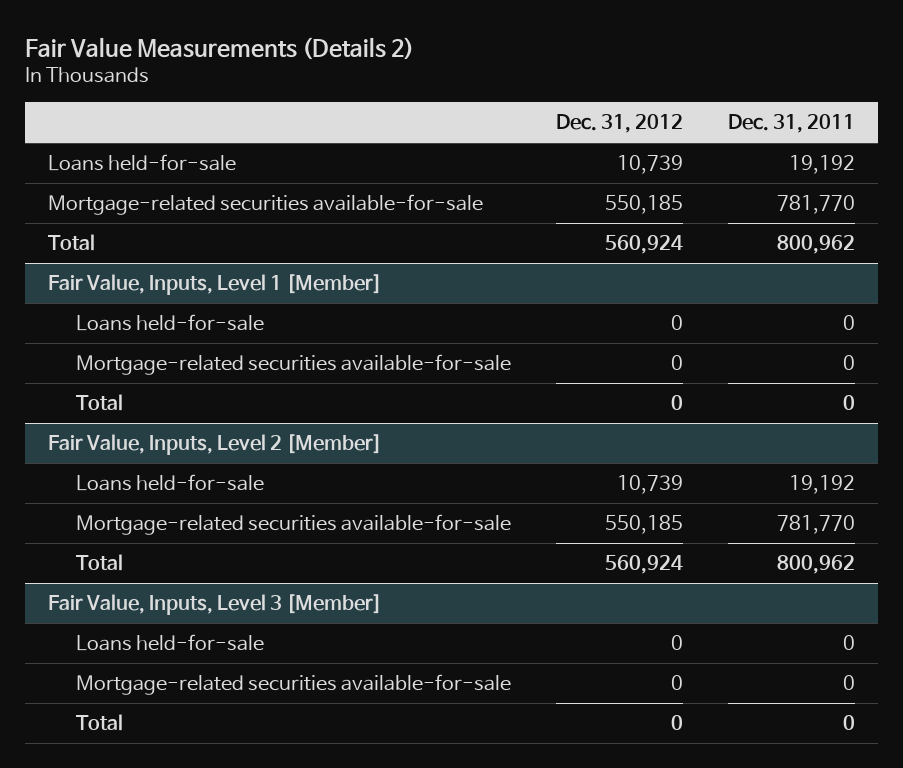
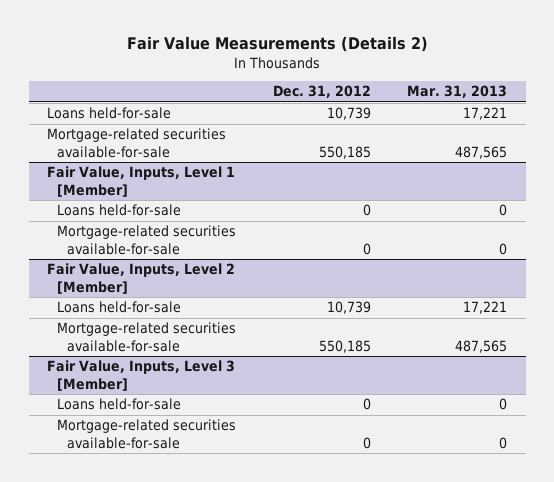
- | Dec. 31, 2012 | Dec. 31, 2011
+ | Dec. 31, 2012 | Mar. 31, 2013
- Total | 560,924 | 800,962
@ Fair Value, Inputs, Level 1 [Member]
- Total | 0 | 0
@ Fair Value, Inputs, Level 2 [Member]
- Total | 560,924 | 800,962
@ Fair Value, Inputs, Level 3 [Member]
- Total | 0 | 0

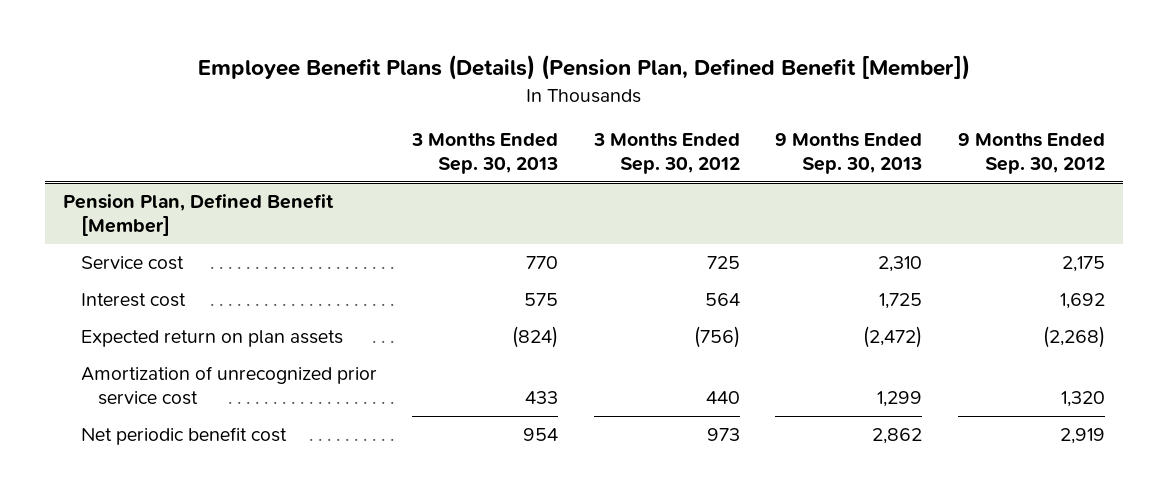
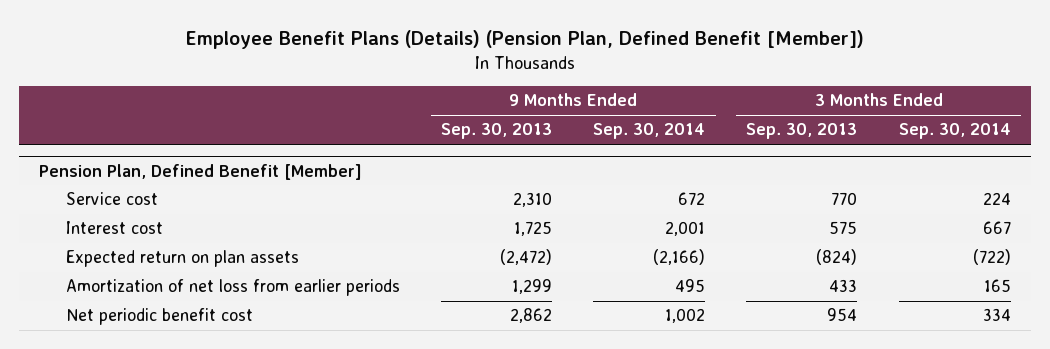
- | 3 Months Ended Sep. 30, 2013 | 3 Months Ended Sep. 30, 2012 | 9 Months Ended Sep. 30, 2013 | 9 Months Ended Sep. 30, 2012
+ | 9 Months Ended Sep. 30, 2013 | 9 Months Ended Sep. 30, 2014 | 3 Months Ended Sep. 30, 2013 | 3 Months Ended Sep. 30, 2014
@ Pension Plan, Defined Benefit [Member]
- Amortization of unrecognized prior service cost | 433 | 440 | 1,299 | 1,320
+ Amortization of net loss from earlier periods | 1,299 | 495 | 433 | 165

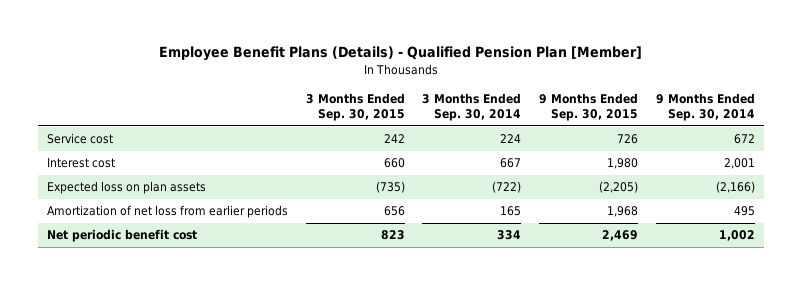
- Employee Benefit Plans (Details) (Pension Plan, Defined Benefit [Member])
+ Employee Benefit Plans (Details) - Qualified Pension Plan [Member]
- | 9 Months Ended Sep. 30, 2013 | 9 Months Ended Sep. 30, 2014 | 3 Months Ended Sep. 30, 2013 | 3 Months Ended Sep. 30, 2014
+ | 3 Months Ended Sep. 30, 2015 | 3 Months Ended Sep. 30, 2014 | 9 Months Ended Sep. 30, 2015 | 9 Months Ended Sep. 30, 2014
- Pension Plan, Defined Benefit [Member]
- Expected return on plan assets | (2,472) | (2,166) | (824) | (722)
+ Expected loss on plan assets | (735) | (722) | (2,205) | (2,166)

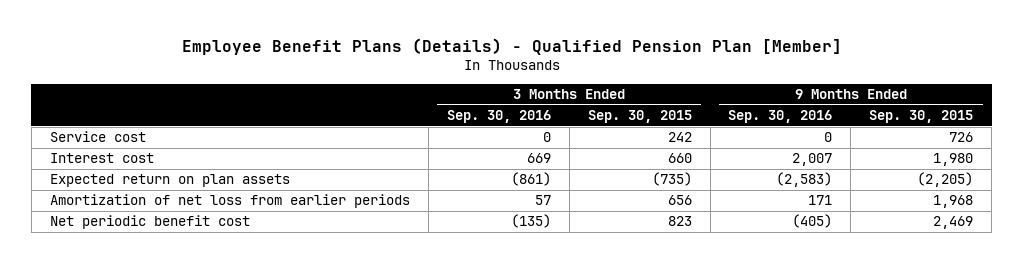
- | 3 Months Ended Sep. 30, 2015 | 3 Months Ended Sep. 30, 2014 | 9 Months Ended Sep. 30, 2015 | 9 Months Ended Sep. 30, 2014
+ | 3 Months Ended Sep. 30, 2016 | 3 Months Ended Sep. 30, 2015 | 9 Months Ended Sep. 30, 2016 | 9 Months Ended Sep. 30, 2015
- Expected loss on plan assets | (735) | (722) | (2,205) | (2,166)
+ Expected return on plan assets | (861) | (735) | (2,583) | (2,205)

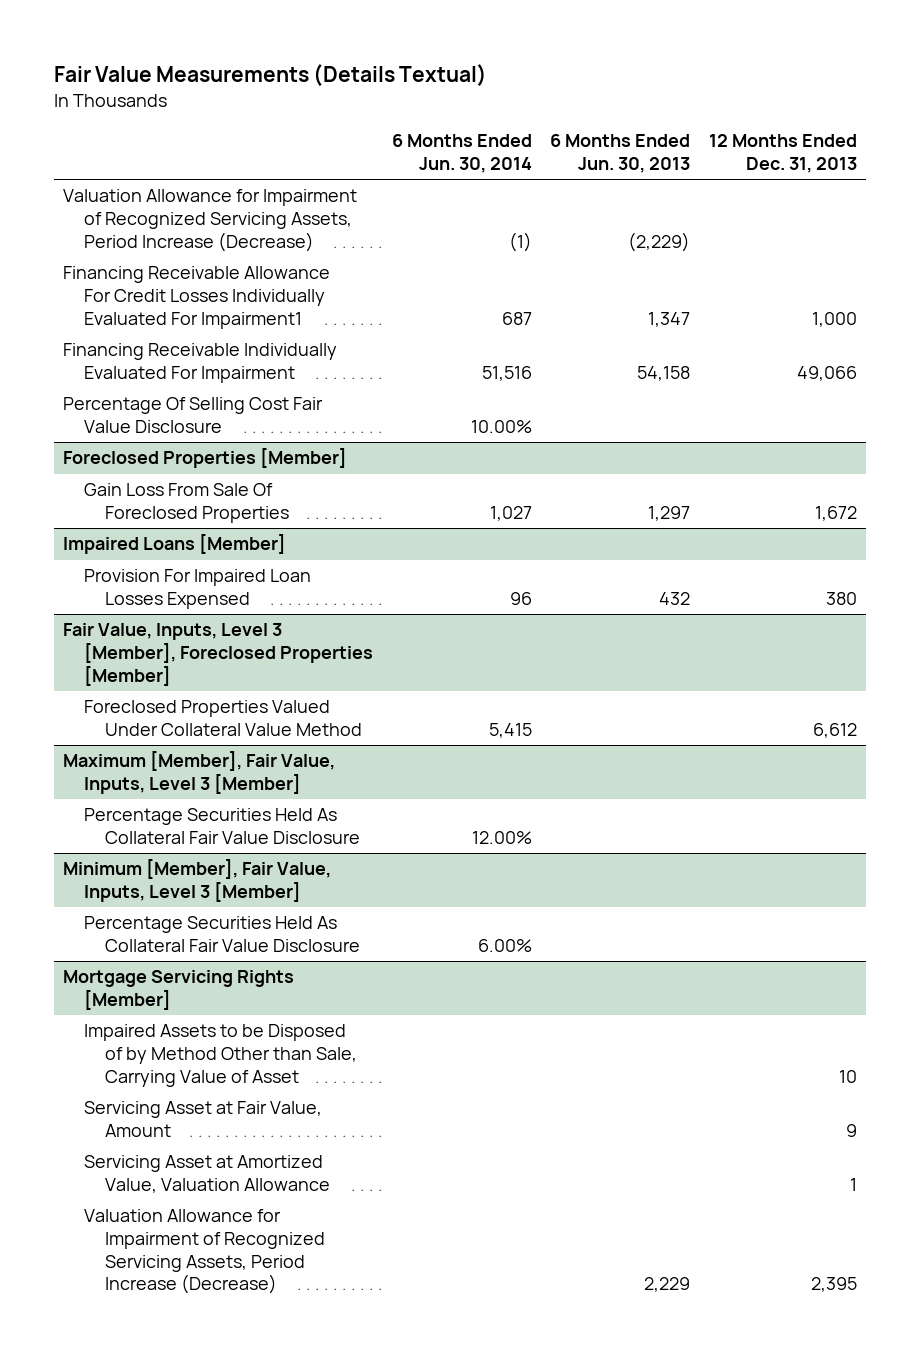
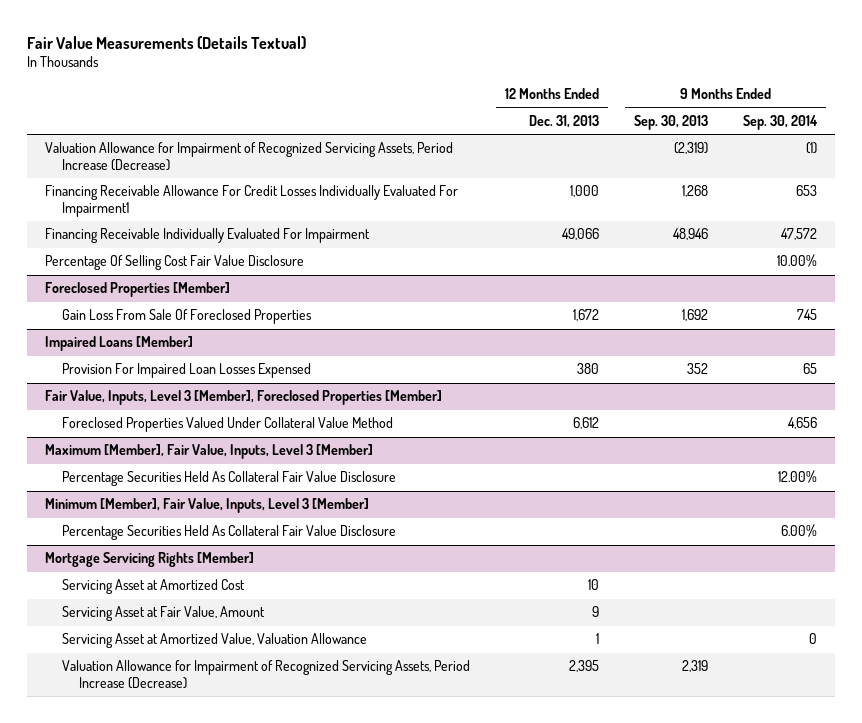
- | 6 Months Ended Jun. 30, 2014 | 6 Months Ended Jun. 30, 2013 | 12 Months Ended Dec. 31, 2013
+ | 12 Months Ended Dec. 31, 2013 | 9 Months Ended Sep. 30, 2013 | 9 Months Ended Sep. 30, 2014
@ Mortgage Servicing Rights [Member]
- Impaired Assets to be Disposed of by Method Other than Sale, Carrying Value of Asset | | | 10
+ Servicing Asset at Amortized Cost | 10 | |

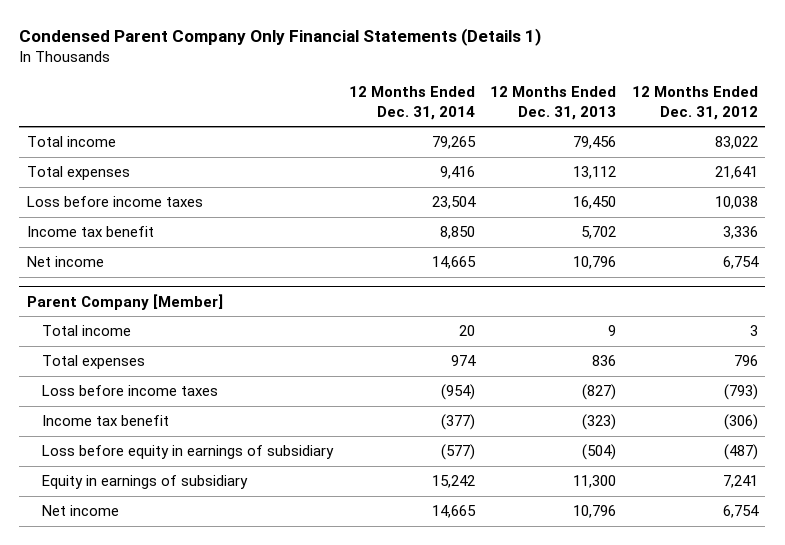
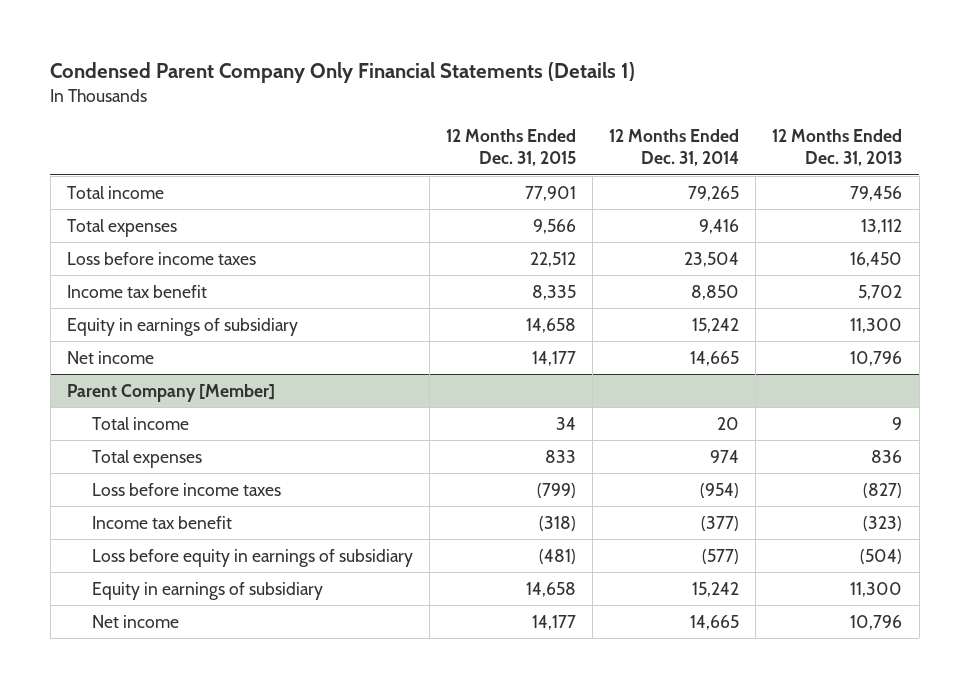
- | 12 Months Ended Dec. 31, 2014 | 12 Months Ended Dec. 31, 2013 | 12 Months Ended Dec. 31, 2012
+ | 12 Months Ended Dec. 31, 2015 | 12 Months Ended Dec. 31, 2014 | 12 Months Ended Dec. 31, 2013
+ Equity in earnings of subsidiary | 14,658 | 15,242 | 11,300

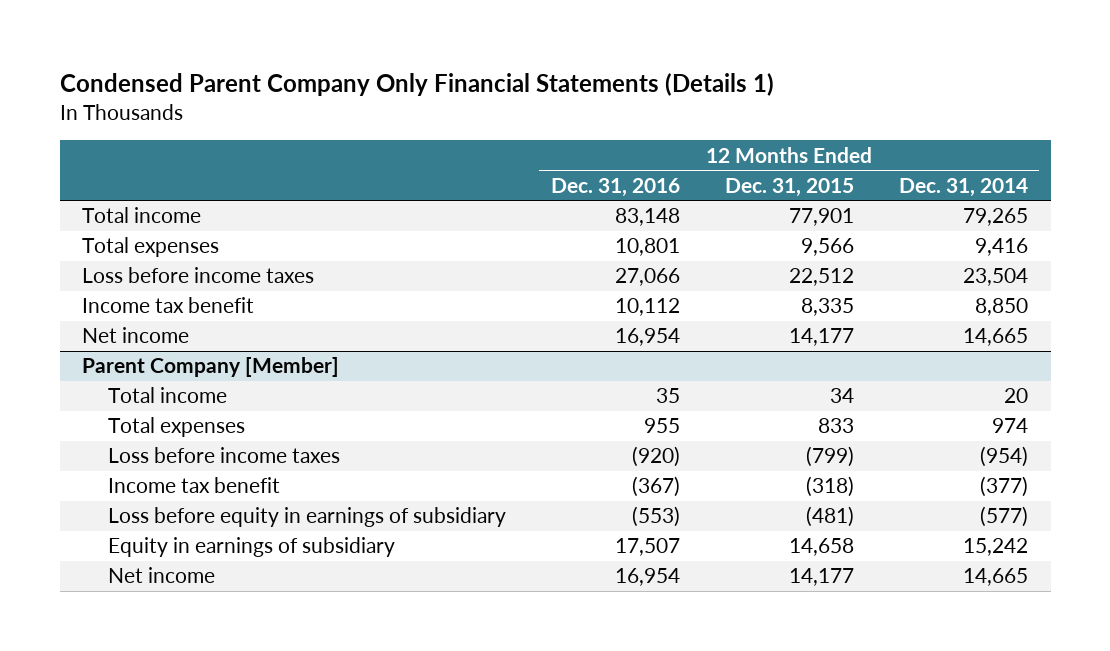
- | 12 Months Ended Dec. 31, 2015 | 12 Months Ended Dec. 31, 2014 | 12 Months Ended Dec. 31, 2013
+ | 12 Months Ended Dec. 31, 2016 | 12 Months Ended Dec. 31, 2015 | 12 Months Ended Dec. 31, 2014
- Equity in earnings of subsidiary | 14,658 | 15,242 | 11,300

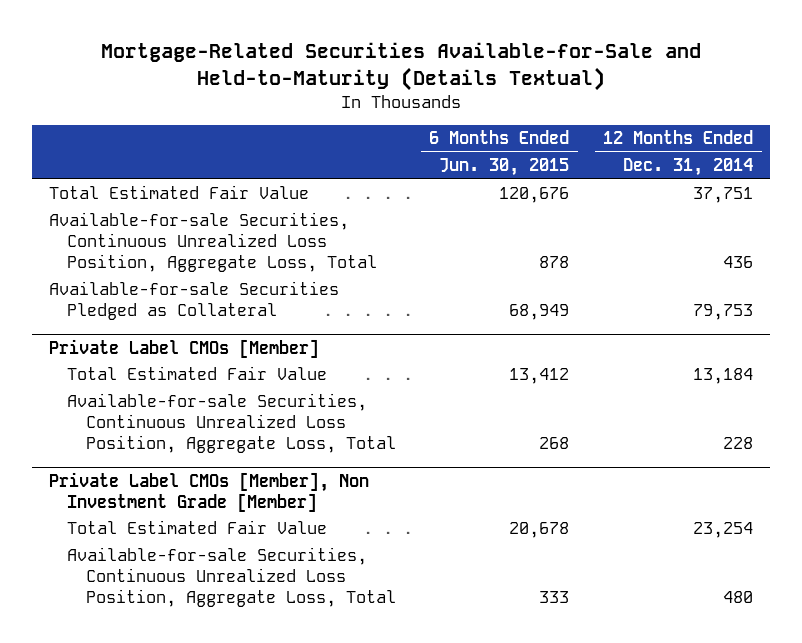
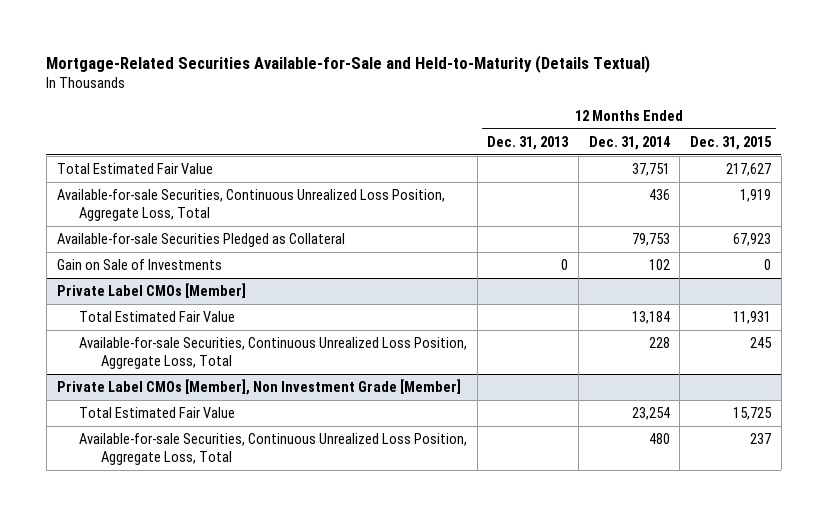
- | 6 Months Ended Jun. 30, 2015 | 12 Months Ended Dec. 31, 2014
+ | 12 Months Ended Dec. 31, 2013 | 12 Months Ended Dec. 31, 2014 | 12 Months Ended Dec. 31, 2015
+ Gain on Sale of Investments | 0 | 102 | 0

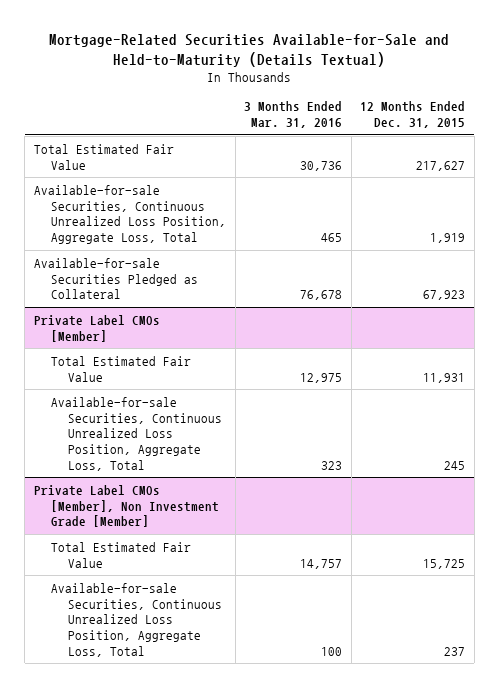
- | 12 Months Ended Dec. 31, 2013 | 12 Months Ended Dec. 31, 2014 | 12 Months Ended Dec. 31, 2015
+ | 3 Months Ended Mar. 31, 2016 | 12 Months Ended Dec. 31, 2015
- Gain on Sale of Investments | 0 | 102 | 0

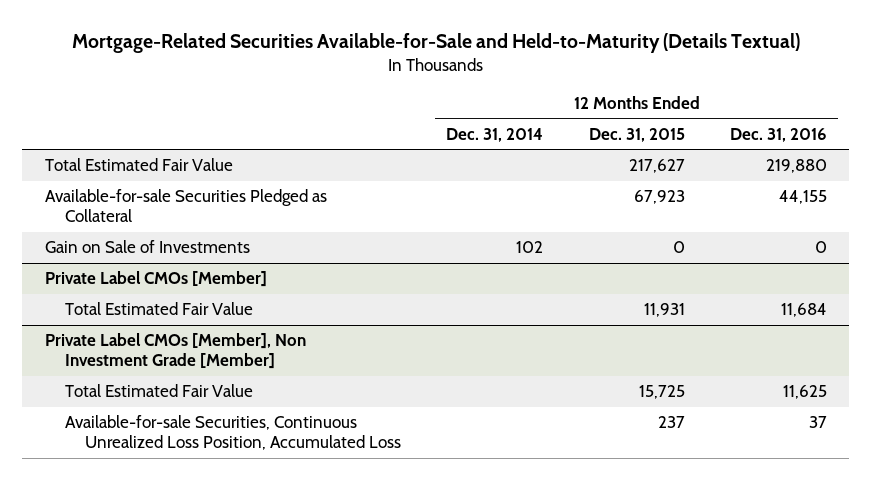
- | 3 Months Ended Mar. 31, 2016 | 12 Months Ended Dec. 31, 2015
+ | 12 Months Ended Dec. 31, 2014 | 12 Months Ended Dec. 31, 2015 | 12 Months Ended Dec. 31, 2016
- Available-for-sale Securities, Continuous Unrealized Loss Position, Aggregate Loss, Total | 465 | 1,919
+ Gain on Sale of Investments | 102 | 0 | 0
@ Private Label CMOs [Member]
- Available-for-sale Securities, Continuous Unrealized Loss Position, Aggregate Loss, Total | 323 | 245
@ Private Label CMOs [Member], Non Investment Grade [Member]
- Available-for-sale Securities, Continuous Unrealized Loss Position, Aggregate Loss, Total | 100 | 237
+ Available-for-sale Securities, Continuous Unrealized Loss Position, Accumulated Loss | | 237 | 37

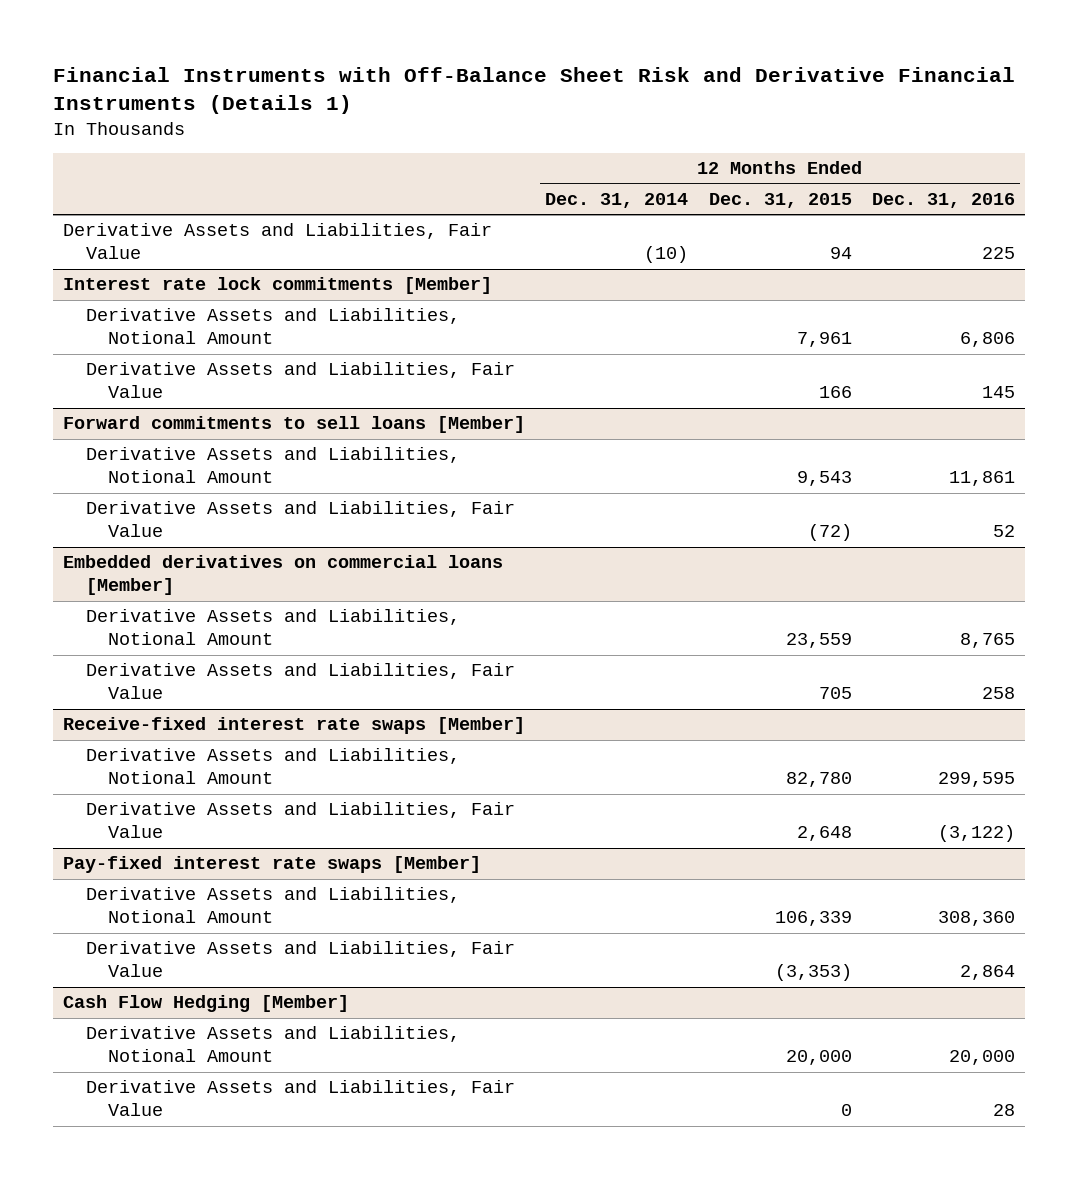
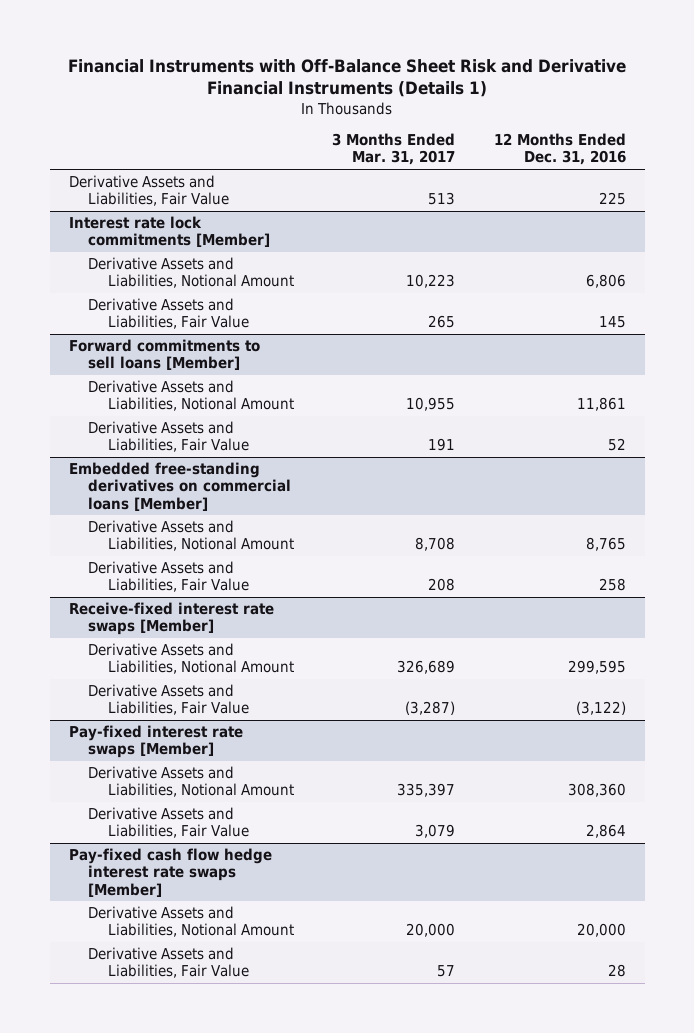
- | 12 Months Ended Dec. 31, 2014 | 12 Months Ended Dec. 31, 2015 | 12 Months Ended Dec. 31, 2016
+ | 3 Months Ended Mar. 31, 2017 | 12 Months Ended Dec. 31, 2016
- Embedded derivatives on commercial loans [Member]
+ Embedded free-standing derivatives on commercial loans [Member]
- Cash Flow Hedging [Member]
+ Pay-fixed cash flow hedge interest rate swaps [Member]

